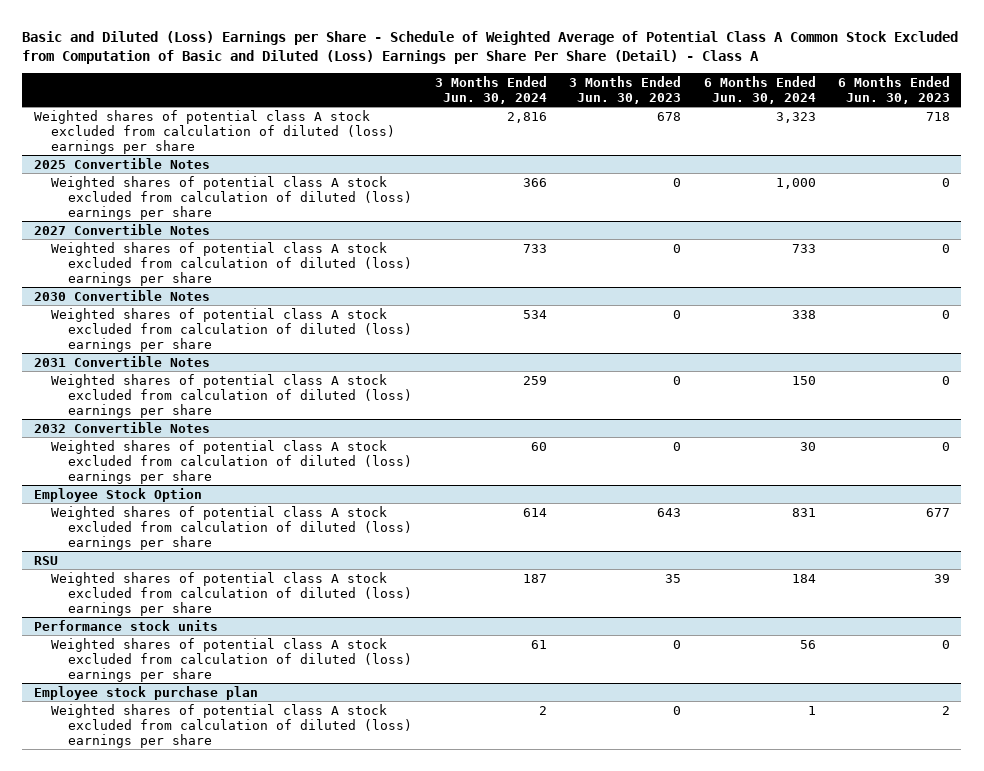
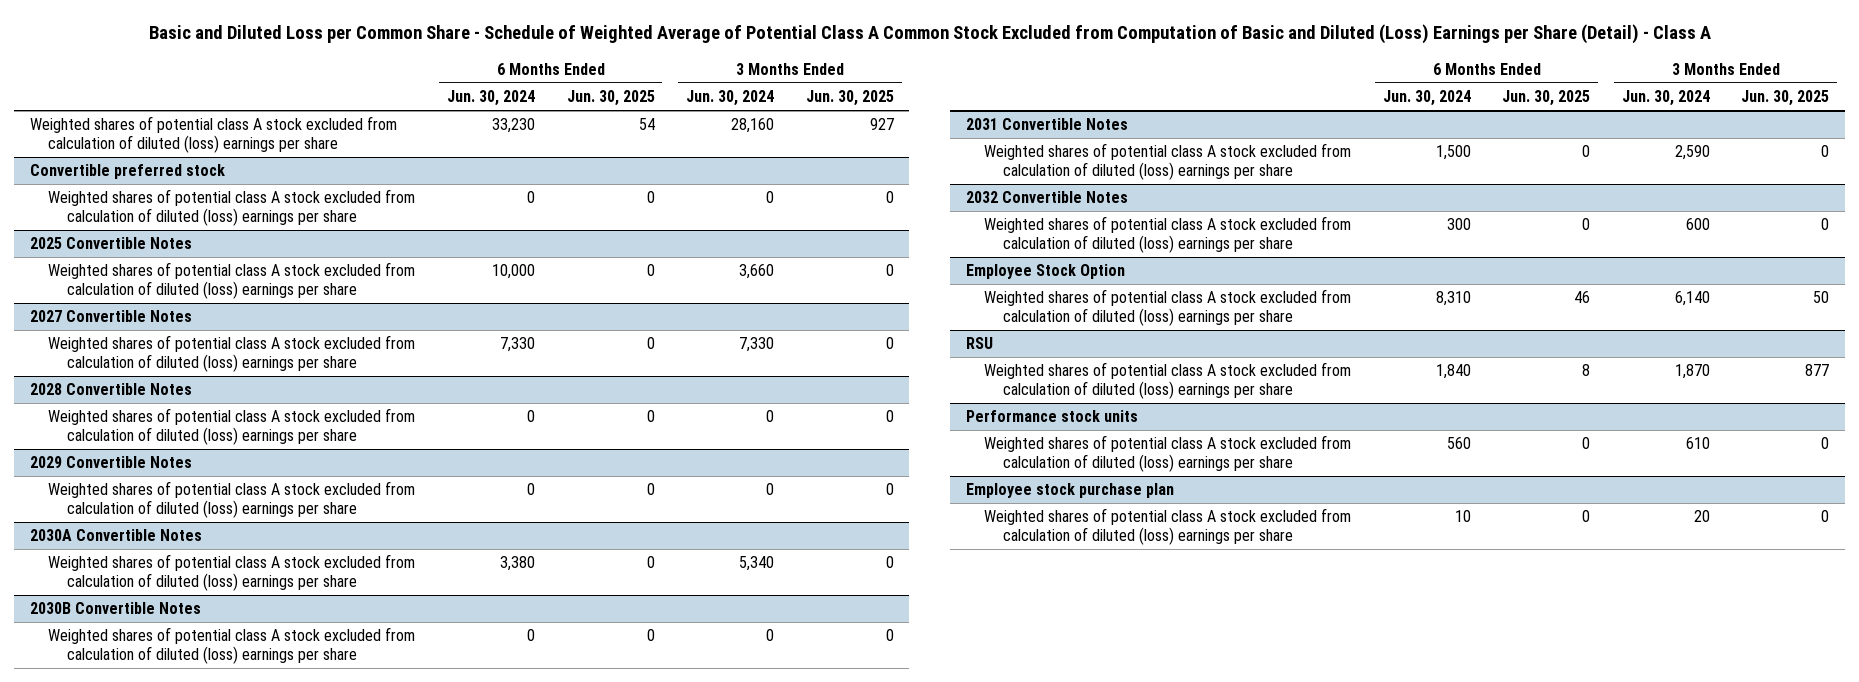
- Basic and Diluted (Loss) Earnings per Share - Schedule of Weighted Average of Potential Class A Common Stock Excluded from Computation of Basic and Diluted (Loss) Earnings per Share Per Share (Detail) - Class A
+ Basic and Diluted Loss per Common Share - Schedule of Weighted Average of Potential Class A Common Stock Excluded from Computation of Basic and Diluted (Loss) Earnings per Share (Detail) - Class A
- | 3 Months Ended Jun. 30, 2024 | 3 Months Ended Jun. 30, 2023 | 6 Months Ended Jun. 30, 2024 | 6 Months Ended Jun. 30, 2023
+ | 6 Months Ended Jun. 30, 2024 | 6 Months Ended Jun. 30, 2025 | 3 Months Ended Jun. 30, 2024 | 3 Months Ended Jun. 30, 2025
- Weighted shares of potential class A stock excluded from calculation of diluted (loss) earnings per share | 2,816 | 678 | 3,323 | 718
+ Weighted shares of potential class A stock excluded from calculation of diluted (loss) earnings per share | 33,230 | 54 | 28,160 | 927
+ Convertible preferred stock
+ Weighted shares of potential class A stock excluded from calculation of diluted (loss) earnings per share | 0 | 0 | 0 | 0
@ 2025 Convertible Notes
- Weighted shares of potential class A stock excluded from calculation of diluted (loss) earnings per share | 366 | 0 | 1,000 | 0
+ Weighted shares of potential class A stock excluded from calculation of diluted (loss) earnings per share | 10,000 | 0 | 3,660 | 0
@ 2027 Convertible Notes
- Weighted shares of potential class A stock excluded from calculation of diluted (loss) earnings per share | 733 | 0 | 733 | 0
- 2030 Convertible Notes
- Weighted shares of potential class A stock excluded from calculation of diluted (loss) earnings per share | 534 | 0 | 338 | 0
@ 2027 Convertible Notes
+ Weighted shares of potential class A stock excluded from calculation of diluted (loss) earnings per share | 7,330 | 0 | 7,330 | 0
+ 2028 Convertible Notes
+ Weighted shares of potential class A stock excluded from calculation of diluted (loss) earnings per share | 0 | 0 | 0 | 0
+ 2029 Convertible Notes
+ Weighted shares of potential class A stock excluded from calculation of diluted (loss) earnings per share | 0 | 0 | 0 | 0
+ 2030A Convertible Notes
+ Weighted shares of potential class A stock excluded from calculation of diluted (loss) earnings per share | 3,380 | 0 | 5,340 | 0
+ 2030B Convertible Notes
+ Weighted shares of potential class A stock excluded from calculation of diluted (loss) earnings per share | 0 | 0 | 0 | 0
@ 2031 Convertible Notes
- Weighted shares of potential class A stock excluded from calculation of diluted (loss) earnings per share | 259 | 0 | 150 | 0
+ Weighted shares of potential class A stock excluded from calculation of diluted (loss) earnings per share | 1,500 | 0 | 2,590 | 0
@ 2032 Convertible Notes
- Weighted shares of potential class A stock excluded from calculation of diluted (loss) earnings per share | 60 | 0 | 30 | 0
+ Weighted shares of potential class A stock excluded from calculation of diluted (loss) earnings per share | 300 | 0 | 600 | 0
@ Employee Stock Option
- Weighted shares of potential class A stock excluded from calculation of diluted (loss) earnings per share | 614 | 643 | 831 | 677
+ Weighted shares of potential class A stock excluded from calculation of diluted (loss) earnings per share | 8,310 | 46 | 6,140 | 50
@ RSU
- Weighted shares of potential class A stock excluded from calculation of diluted (loss) earnings per share | 187 | 35 | 184 | 39
+ Weighted shares of potential class A stock excluded from calculation of diluted (loss) earnings per share | 1,840 | 8 | 1,870 | 877
@ Performance stock units
- Weighted shares of potential class A stock excluded from calculation of diluted (loss) earnings per share | 61 | 0 | 56 | 0
+ Weighted shares of potential class A stock excluded from calculation of diluted (loss) earnings per share | 560 | 0 | 610 | 0
@ Employee stock purchase plan
- Weighted shares of potential class A stock excluded from calculation of diluted (loss) earnings per share | 2 | 0 | 1 | 2
+ Weighted shares of potential class A stock excluded from calculation of diluted (loss) earnings per share | 10 | 0 | 20 | 0

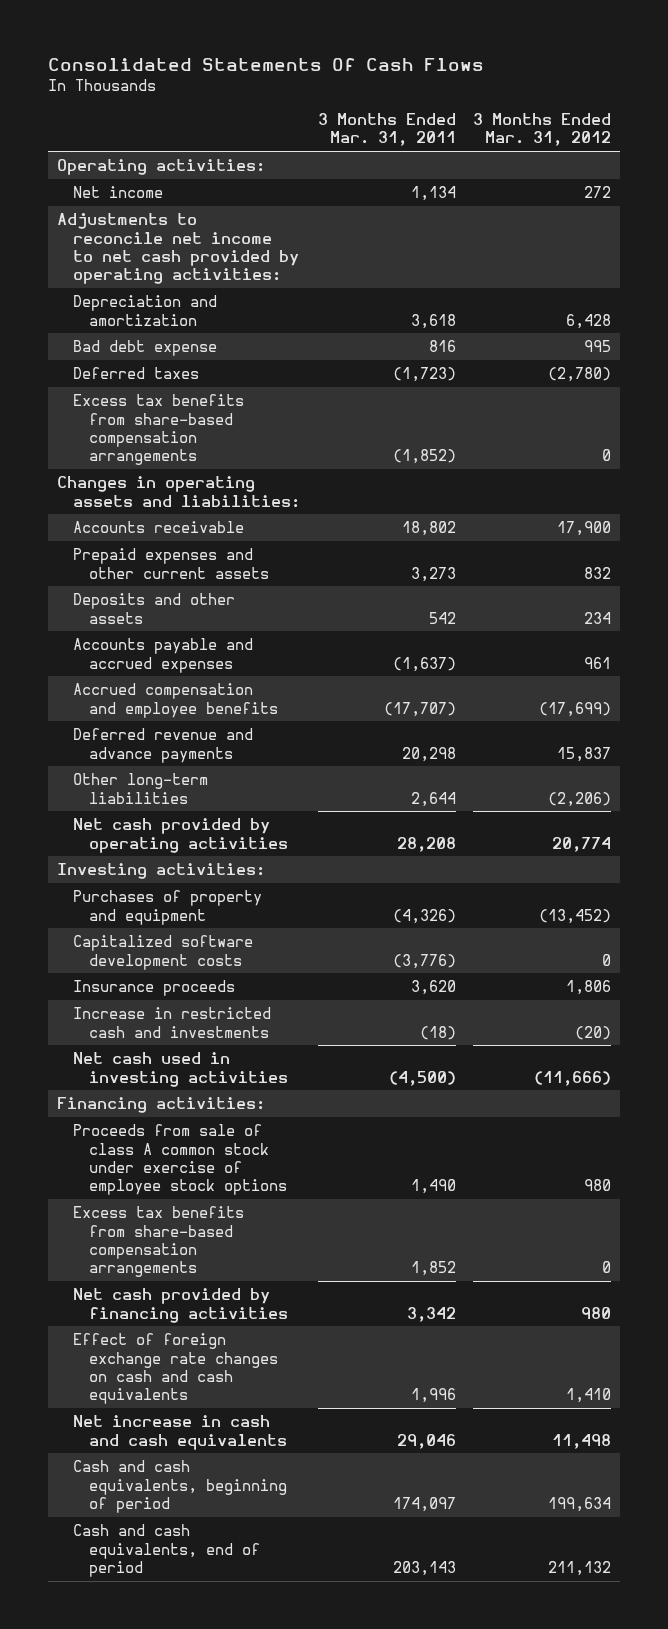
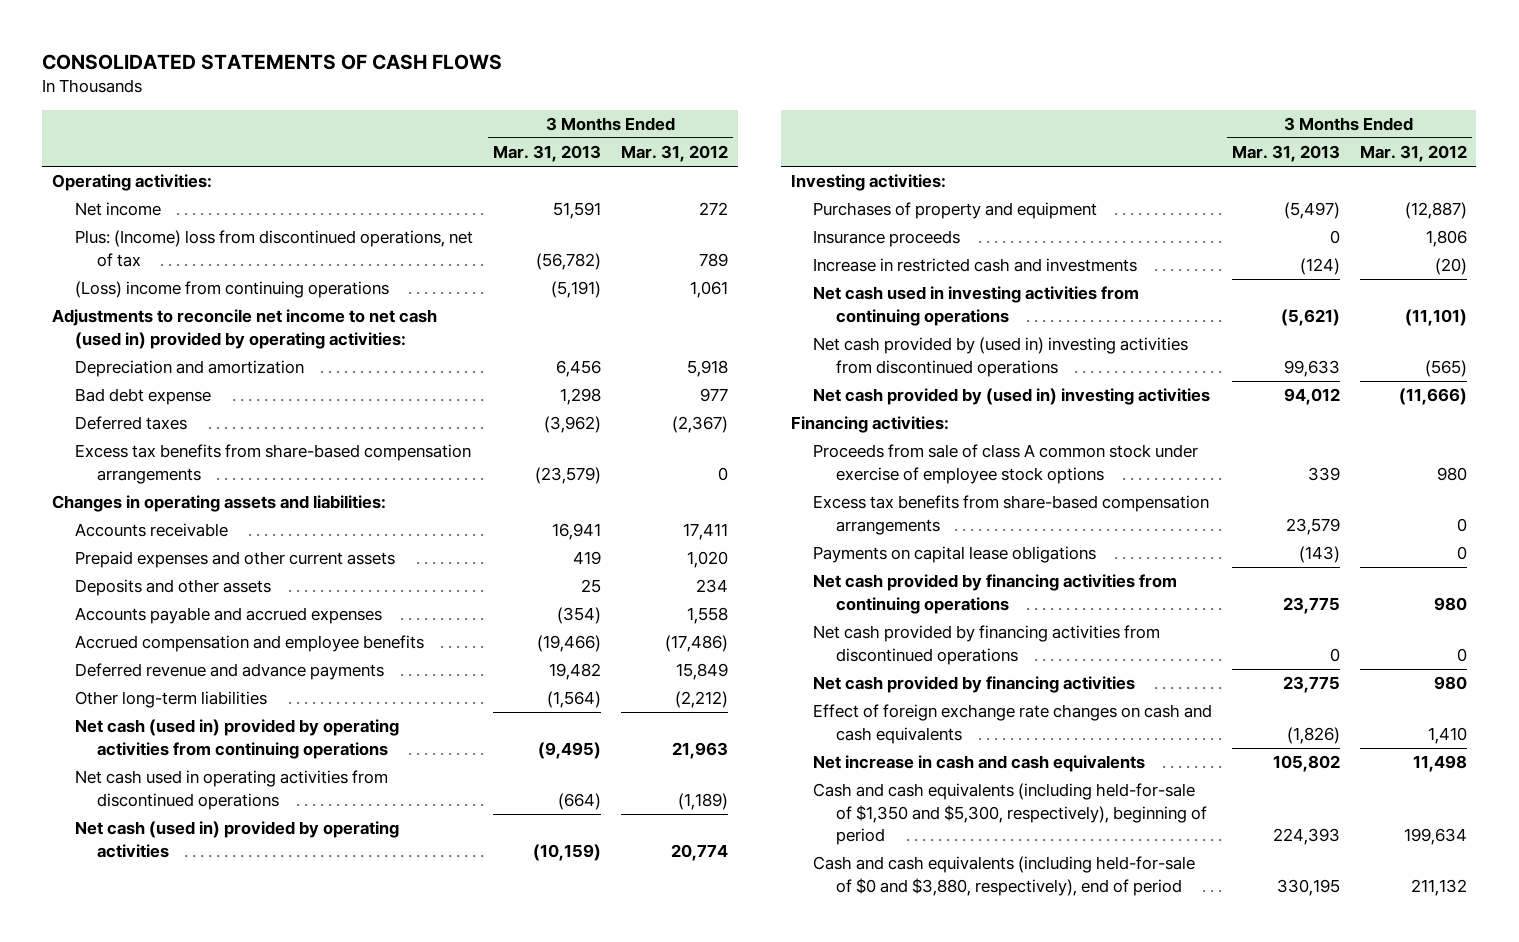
- Consolidated Statements Of Cash Flows
+ CONSOLIDATED STATEMENTS OF CASH FLOWS
- | 3 Months Ended Mar. 31, 2011 | 3 Months Ended Mar. 31, 2012
+ | 3 Months Ended Mar. 31, 2013 | 3 Months Ended Mar. 31, 2012
- Adjustments to reconcile net income to net cash provided by operating activities:
- Depreciation and amortization | 3,618 | 6,428
- Bad debt expense | 816 | 995
- Deferred taxes | (1,723) | (2,780)
+ Plus: (Income) loss from discontinued operations, net of tax | (56,782) | 789
+ (Loss) income from continuing operations | (5,191) | 1,061
+ Adjustments to reconcile net income to net cash (used in) provided by operating activities:
+ Depreciation and amortization | 6,456 | 5,918
+ Bad debt expense | 1,298 | 977
+ Deferred taxes | (3,962) | (2,367)
- Accounts receivable | 18,802 | 17,900
- Prepaid expenses and other current assets | 3,273 | 832
+ Accounts receivable | 16,941 | 17,411
+ Prepaid expenses and other current assets | 419 | 1,020
- Accounts payable and accrued expenses | (1,637) | 961
- Accrued compensation and employee benefits | (17,707) | (17,699)
- Deferred revenue and advance payments | 20,298 | 15,837
- Other long-term liabilities | 2,644 | (2,206)
- Net cash provided by operating activities | 28,208 | 20,774
+ Accounts payable and accrued expenses | (354) | 1,558
+ Accrued compensation and employee benefits | (19,466) | (17,486)
+ Deferred revenue and advance payments | 19,482 | 15,849
+ Other long-term liabilities | (1,564) | (2,212)
+ Net cash (used in) provided by operating activities from continuing operations | (9,495) | 21,963
+ Net cash used in operating activities from discontinued operations | (664) | (1,189)
+ Net cash (used in) provided by operating activities | (10,159) | 20,774
- Purchases of property and equipment | (4,326) | (13,452)
- Capitalized software development costs | (3,776) | 0
+ Purchases of property and equipment | (5,497) | (12,887)
- Net cash used in investing activities | (4,500) | (11,666)
+ Net cash used in investing activities from continuing operations | (5,621) | (11,101)
+ Net cash provided by (used in) investing activities from discontinued operations | 99,633 | (565)
+ Net cash provided by (used in) investing activities | 94,012 | (11,666)
+ Payments on capital lease obligations | (143) | 0
+ Net cash provided by financing activities from continuing operations | 23,775 | 980
+ Net cash provided by financing activities from discontinued operations | 0 | 0
- Cash and cash equivalents, beginning of period | 174,097 | 199,634
- Cash and cash equivalents, end of period | 203,143 | 211,132
+ Cash and cash equivalents (including held-for-sale of $1,350 and $5,300, respectively), beginning of period | 224,393 | 199,634
+ Cash and cash equivalents (including held-for-sale of $0 and $3,880, respectively), end of period | 330,195 | 211,132

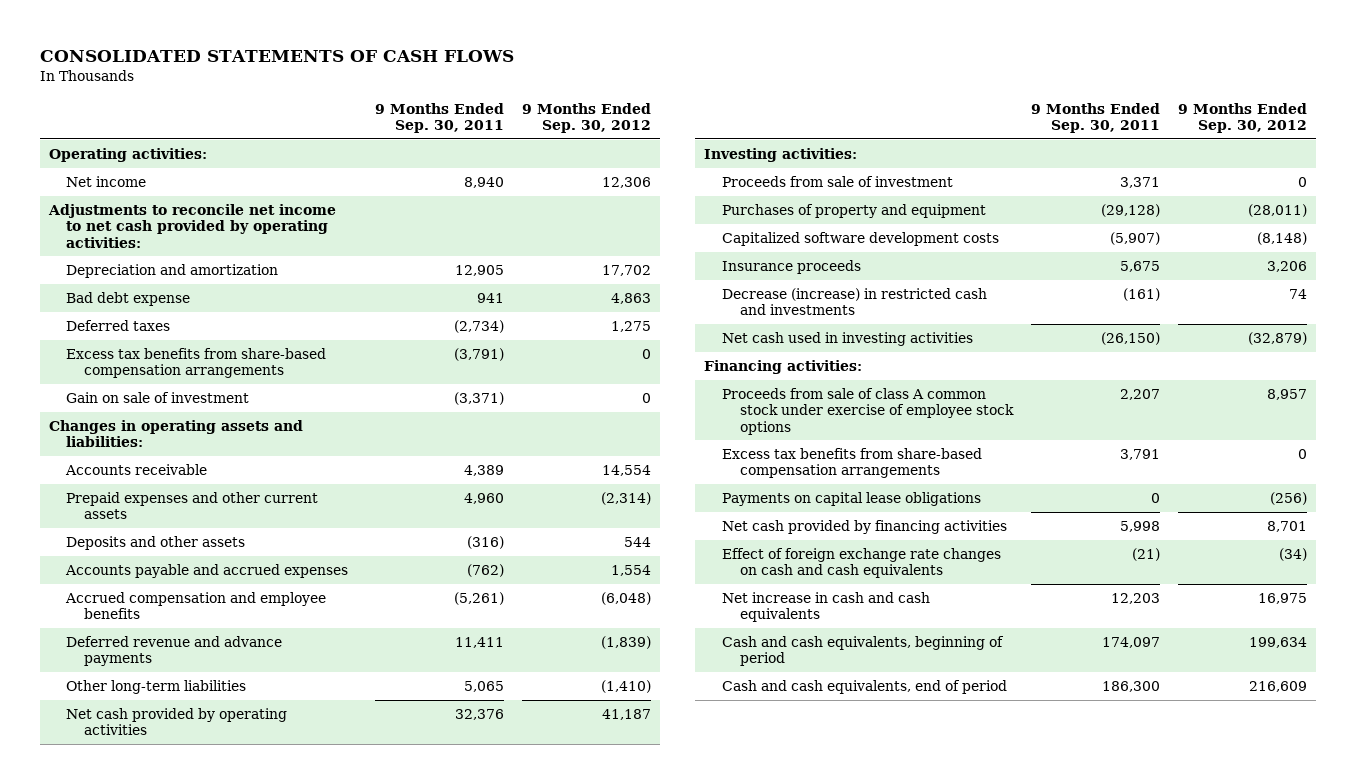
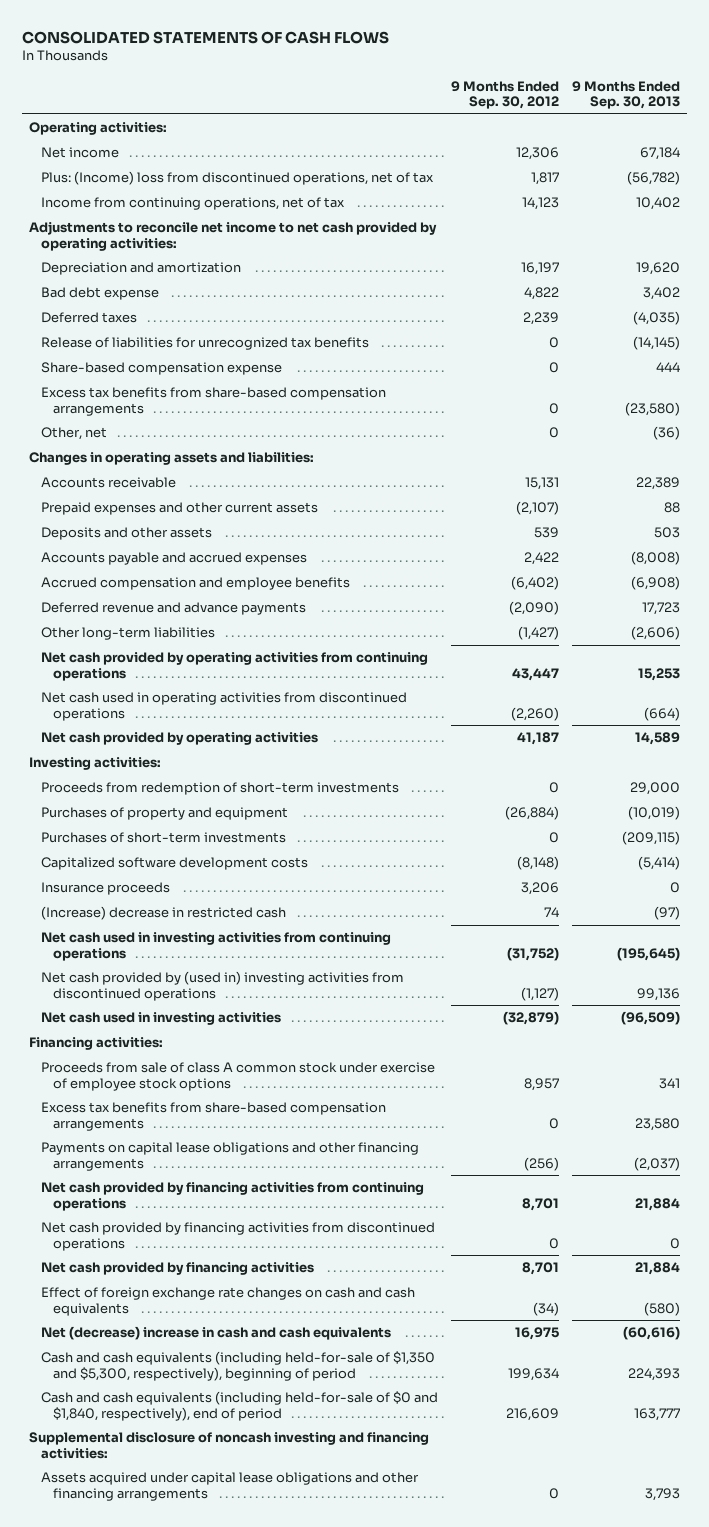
- | 9 Months Ended Sep. 30, 2011 | 9 Months Ended Sep. 30, 2012
+ | 9 Months Ended Sep. 30, 2012 | 9 Months Ended Sep. 30, 2013
+ Plus: (Income) loss from discontinued operations, net of tax | 1,817 | (56,782)
+ Income from continuing operations, net of tax | 14,123 | 10,402
- Depreciation and amortization | 12,905 | 17,702
- Bad debt expense | 941 | 4,863
- Deferred taxes | (2,734) | 1,275
+ Depreciation and amortization | 16,197 | 19,620
+ Bad debt expense | 4,822 | 3,402
+ Deferred taxes | 2,239 | (4,035)
+ Release of liabilities for unrecognized tax benefits | 0 | (14,145)
+ Share-based compensation expense | 0 | 444
- Gain on sale of investment | (3,371) | 0
+ Other, net | 0 | (36)
- Accounts receivable | 4,389 | 14,554
- Prepaid expenses and other current assets | 4,960 | (2,314)
- Deposits and other assets | (316) | 544
- Accounts payable and accrued expenses | (762) | 1,554
- Accrued compensation and employee benefits | (5,261) | (6,048)
- Deferred revenue and advance payments | 11,411 | (1,839)
- Other long-term liabilities | 5,065 | (1,410)
+ Accounts receivable | 15,131 | 22,389
+ Prepaid expenses and other current assets | (2,107) | 88
+ Deposits and other assets | 539 | 503
+ Accounts payable and accrued expenses | 2,422 | (8,008)
+ Accrued compensation and employee benefits | (6,402) | (6,908)
+ Deferred revenue and advance payments | (2,090) | 17,723
+ Other long-term liabilities | (1,427) | (2,606)
+ Net cash provided by operating activities from continuing operations | 43,447 | 15,253
+ Net cash used in operating activities from discontinued operations | (2,260) | (664)
- Proceeds from sale of investment | 3,371 | 0
- Purchases of property and equipment | (29,128) | (28,011)
+ Proceeds from redemption of short-term investments | 0 | 29,000
+ Purchases of property and equipment | (26,884) | (10,019)
+ Purchases of short-term investments | 0 | (209,115)
- Decrease (increase) in restricted cash and investments | (161) | 74
+ (Increase) decrease in restricted cash | 74 | (97)
+ Net cash used in investing activities from continuing operations | (31,752) | (195,645)
+ Net cash provided by (used in) investing activities from discontinued operations | (1,127) | 99,136
- Payments on capital lease obligations | 0 | (256)
+ Payments on capital lease obligations and other financing arrangements | (256) | (2,037)
+ Net cash provided by financing activities from continuing operations | 8,701 | 21,884
+ Net cash provided by financing activities from discontinued operations | 0 | 0
- Net increase in cash and cash equivalents | 12,203 | 16,975
- Cash and cash equivalents, beginning of period | 174,097 | 199,634
- Cash and cash equivalents, end of period | 186,300 | 216,609
+ Net (decrease) increase in cash and cash equivalents | 16,975 | (60,616)
+ Cash and cash equivalents (including held-for-sale of $1,350 and $5,300, respectively), beginning of period | 199,634 | 224,393
+ Cash and cash equivalents (including held-for-sale of $0 and $1,840, respectively), end of period | 216,609 | 163,777
+ Supplemental disclosure of noncash investing and financing activities:
+ Assets acquired under capital lease obligations and other financing arrangements | 0 | 3,793

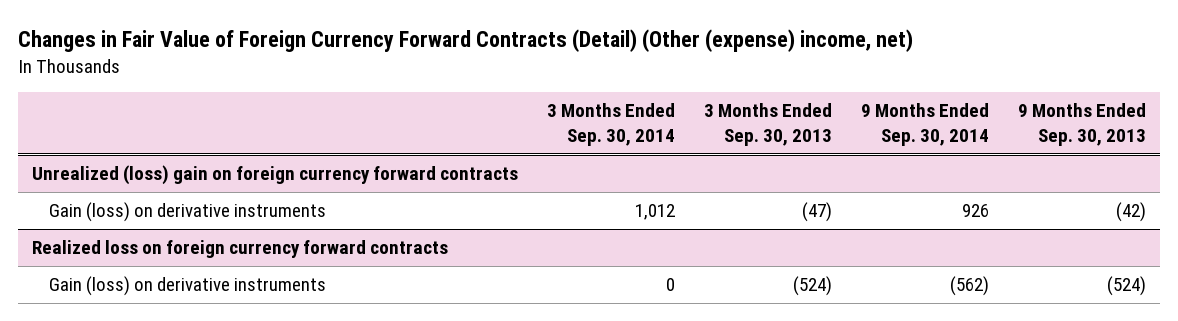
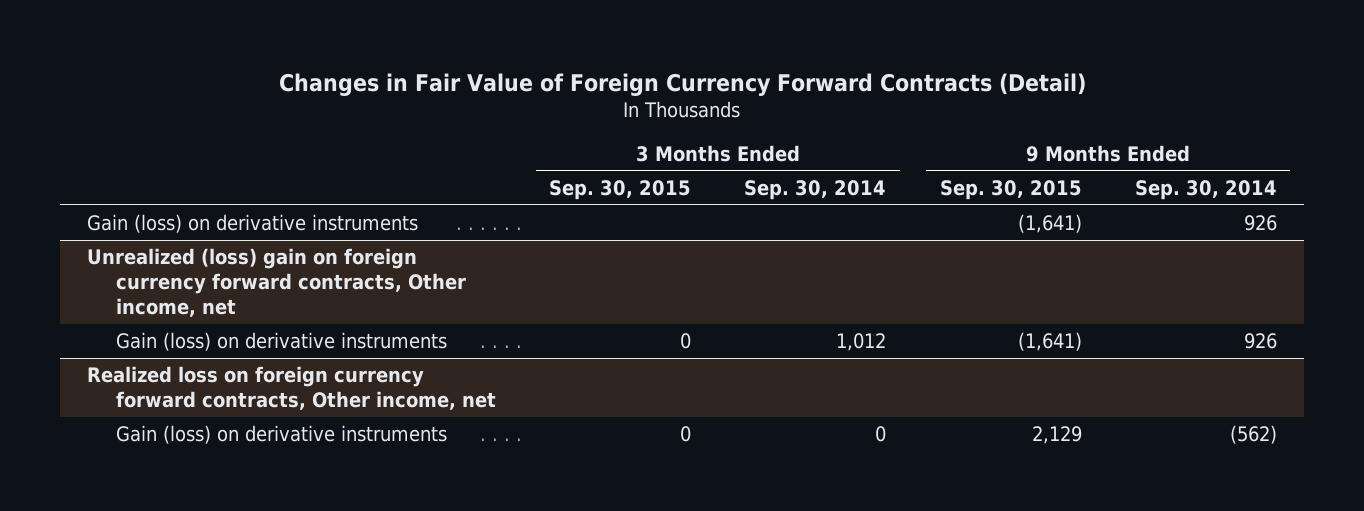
- Changes in Fair Value of Foreign Currency Forward Contracts (Detail) (Other (expense) income, net)
+ Changes in Fair Value of Foreign Currency Forward Contracts (Detail)
- | 3 Months Ended Sep. 30, 2014 | 3 Months Ended Sep. 30, 2013 | 9 Months Ended Sep. 30, 2014 | 9 Months Ended Sep. 30, 2013
+ | 3 Months Ended Sep. 30, 2015 | 3 Months Ended Sep. 30, 2014 | 9 Months Ended Sep. 30, 2015 | 9 Months Ended Sep. 30, 2014
- Unrealized (loss) gain on foreign currency forward contracts
+ Gain (loss) on derivative instruments | | | (1,641) | 926
+ Unrealized (loss) gain on foreign currency forward contracts, Other income, net
- Realized loss on foreign currency forward contracts
+ Realized loss on foreign currency forward contracts, Other income, net

